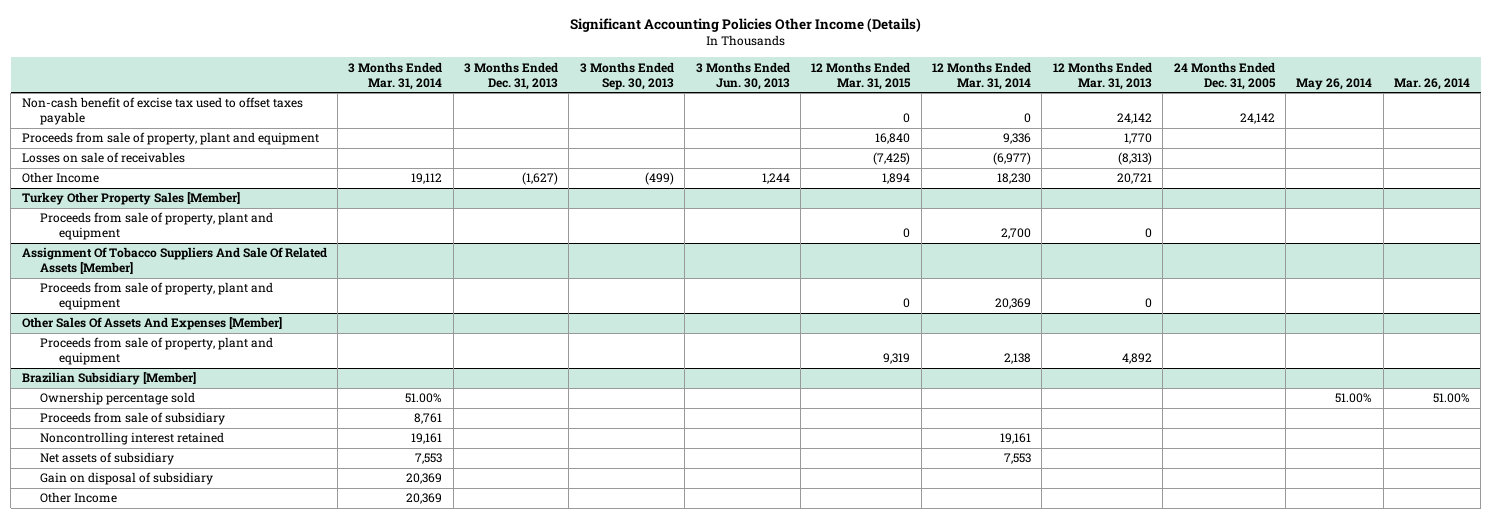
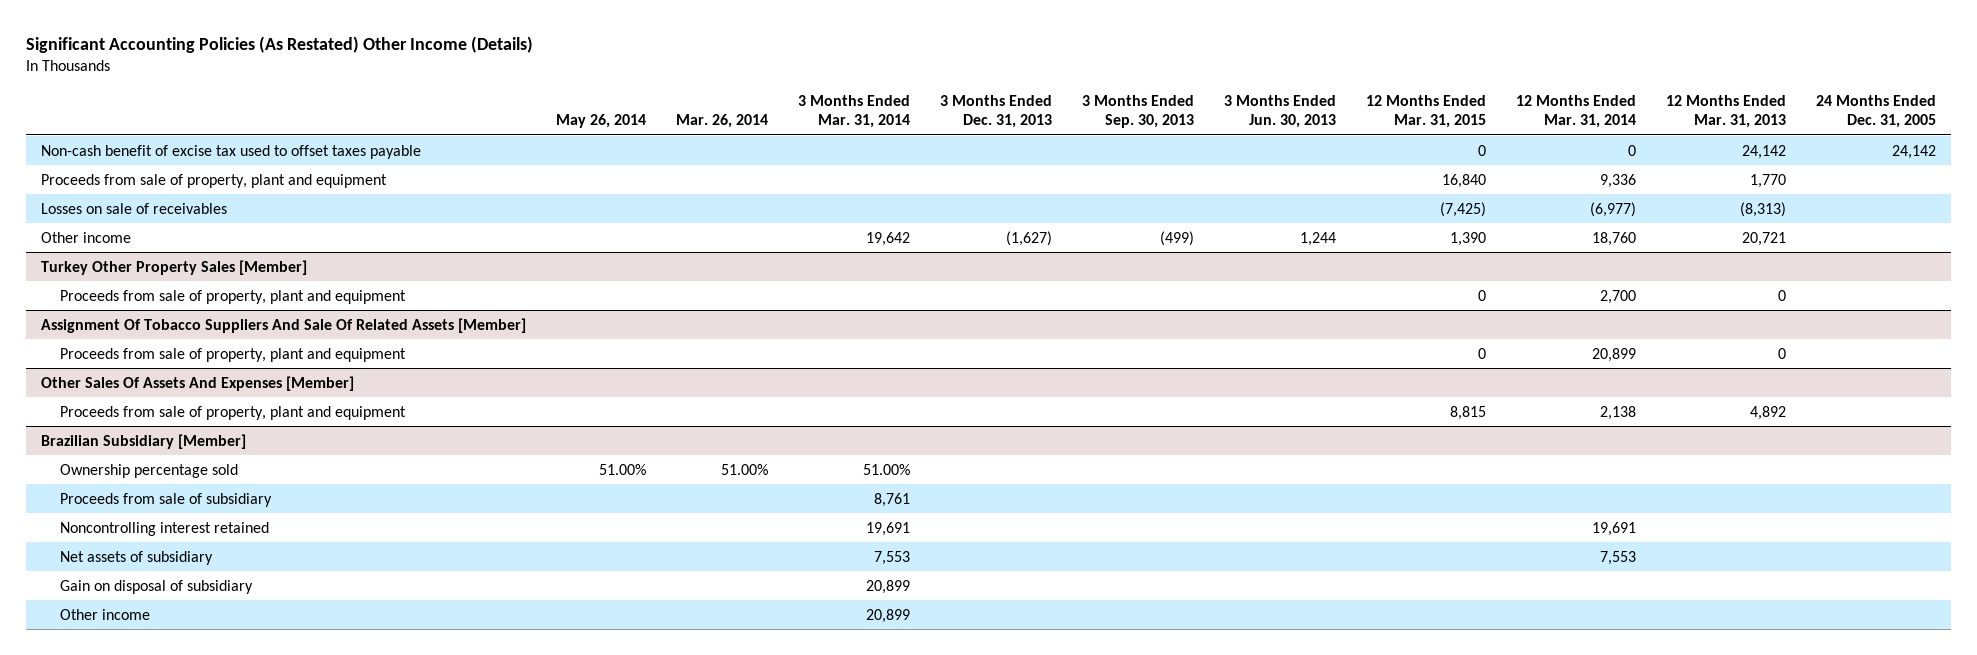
- Significant Accounting Policies Other Income (Details)
+ Significant Accounting Policies (As Restated) Other Income (Details)
- | 3 Months Ended Mar. 31, 2014 | 3 Months Ended Dec. 31, 2013 | 3 Months Ended Sep. 30, 2013 | 3 Months Ended Jun. 30, 2013 | 12 Months Ended Mar. 31, 2015 | 12 Months Ended Mar. 31, 2014 | 12 Months Ended Mar. 31, 2013 | 24 Months Ended Dec. 31, 2005 | May 26, 2014 | Mar. 26, 2014
+ | May 26, 2014 | Mar. 26, 2014 | 3 Months Ended Mar. 31, 2014 | 3 Months Ended Dec. 31, 2013 | 3 Months Ended Sep. 30, 2013 | 3 Months Ended Jun. 30, 2013 | 12 Months Ended Mar. 31, 2015 | 12 Months Ended Mar. 31, 2014 | 12 Months Ended Mar. 31, 2013 | 24 Months Ended Dec. 31, 2005
- Other Income | 19,112 | (1,627) | (499) | 1,244 | 1,894 | 18,230 | 20,721 | | |
+ Other income | | | 19,642 | (1,627) | (499) | 1,244 | 1,390 | 18,760 | 20,721 |
@ Assignment Of Tobacco Suppliers And Sale Of Related Assets [Member]
- Proceeds from sale of property, plant and equipment | | | | | 0 | 20,369 | 0 | | |
+ Proceeds from sale of property, plant and equipment | | | | | | | 0 | 20,899 | 0 |
@ Other Sales Of Assets And Expenses [Member]
- Proceeds from sale of property, plant and equipment | | | | | 9,319 | 2,138 | 4,892 | | |
+ Proceeds from sale of property, plant and equipment | | | | | | | 8,815 | 2,138 | 4,892 |
@ Brazilian Subsidiary [Member]
- Noncontrolling interest retained | 19,161 | | | | | 19,161 | | | |
+ Noncontrolling interest retained | | | 19,691 | | | | | 19,691 | |
- Gain on disposal of subsidiary | 20,369 | | | | | | | | |
- Other Income | 20,369 | | | | | | | | |
+ Gain on disposal of subsidiary | | | 20,899 | | | | | | |
+ Other income | | | 20,899 | | | | | | |

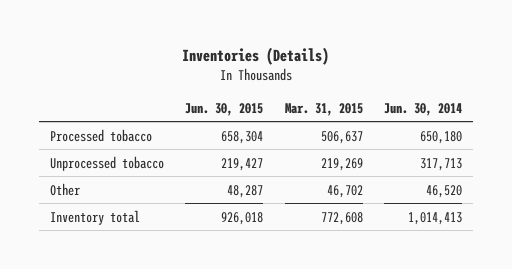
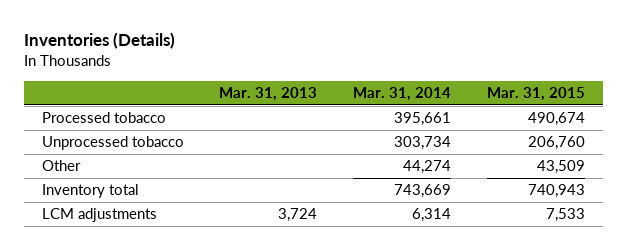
- | Jun. 30, 2015 | Mar. 31, 2015 | Jun. 30, 2014
+ | Mar. 31, 2013 | Mar. 31, 2014 | Mar. 31, 2015
- Processed tobacco | 658,304 | 506,637 | 650,180
- Unprocessed tobacco | 219,427 | 219,269 | 317,713
- Other | 48,287 | 46,702 | 46,520
- Inventory total | 926,018 | 772,608 | 1,014,413
+ Processed tobacco | | 395,661 | 490,674
+ Unprocessed tobacco | | 303,734 | 206,760
+ Other | | 44,274 | 43,509
+ Inventory total | | 743,669 | 740,943
+ LCM adjustments | 3,724 | 6,314 | 7,533

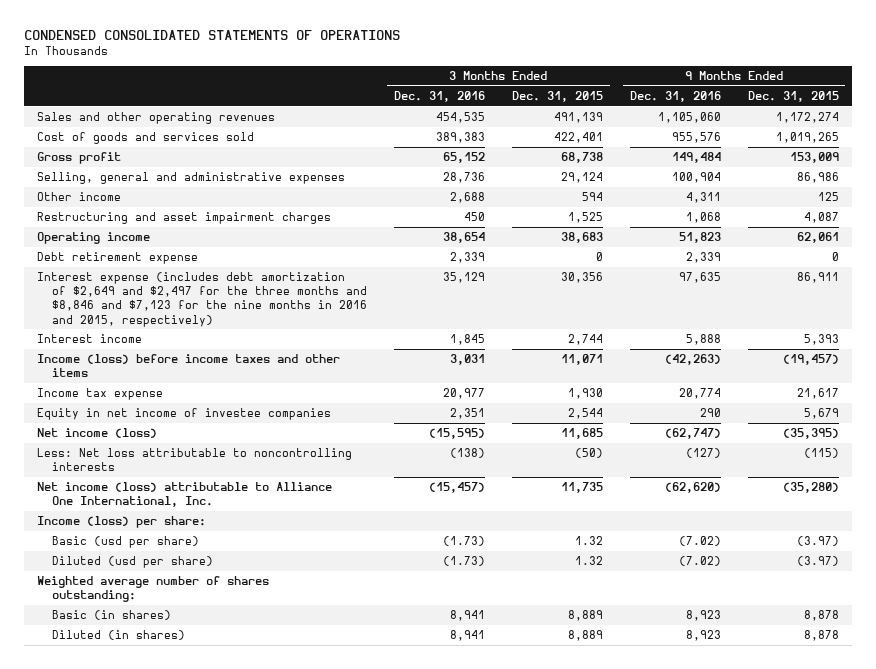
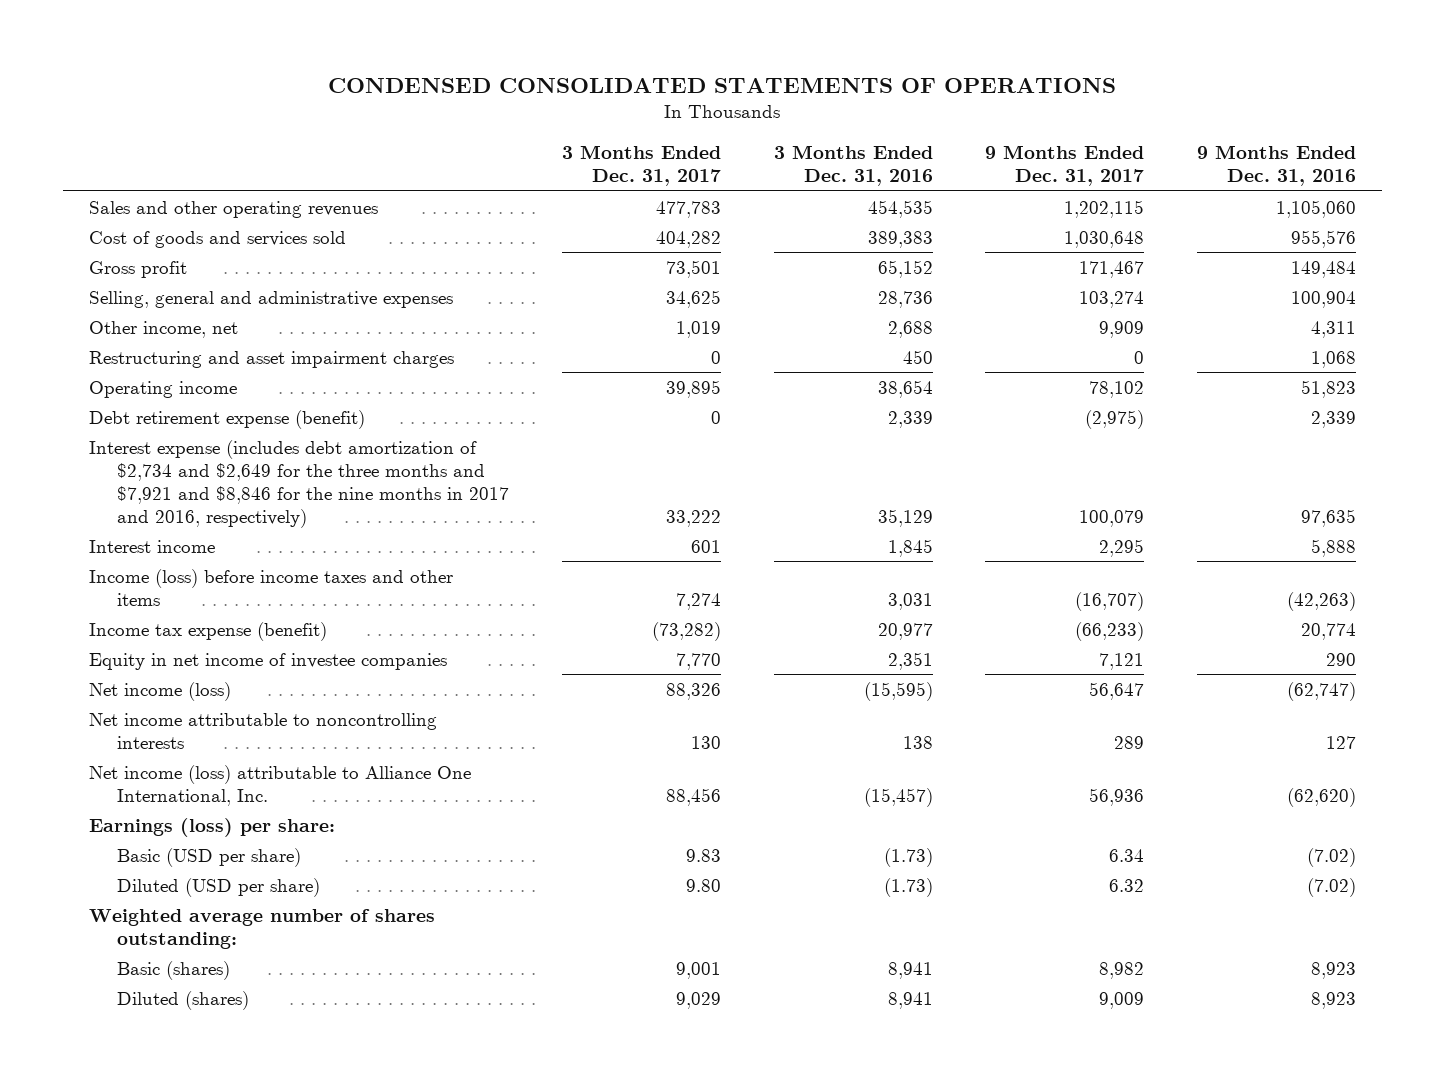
- | 3 Months Ended Dec. 31, 2016 | 3 Months Ended Dec. 31, 2015 | 9 Months Ended Dec. 31, 2016 | 9 Months Ended Dec. 31, 2015
+ | 3 Months Ended Dec. 31, 2017 | 3 Months Ended Dec. 31, 2016 | 9 Months Ended Dec. 31, 2017 | 9 Months Ended Dec. 31, 2016
- Other income | 2,688 | 594 | 4,311 | 125
+ Other income, net | 1,019 | 2,688 | 9,909 | 4,311
- Debt retirement expense | 2,339 | 0 | 2,339 | 0
- Interest expense (includes debt amortization of $2,649 and $2,497 for the three months and $8,846 and $7,123 for the nine months in 2016 and 2015, respectively) | 35,129 | 30,356 | 97,635 | 86,911
+ Debt retirement expense (benefit) | 0 | 2,339 | (2,975) | 2,339
+ Interest expense (includes debt amortization of $2,734 and $2,649 for the three months and $7,921 and $8,846 for the nine months in 2017 and 2016, respectively) | 33,222 | 35,129 | 100,079 | 97,635
- Income tax expense | 20,977 | 1,930 | 20,774 | 21,617
+ Income tax expense (benefit) | (73,282) | 20,977 | (66,233) | 20,774
- Less: Net loss attributable to noncontrolling interests | (138) | (50) | (127) | (115)
+ Net income attributable to noncontrolling interests | 130 | 138 | 289 | 127
- Income (loss) per share:
- Basic (usd per share) | (1.73) | 1.32 | (7.02) | (3.97)
- Diluted (usd per share) | (1.73) | 1.32 | (7.02) | (3.97)
+ Earnings (loss) per share:
+ Basic (USD per share) | 9.83 | (1.73) | 6.34 | (7.02)
+ Diluted (USD per share) | 9.80 | (1.73) | 6.32 | (7.02)
- Basic (in shares) | 8,941 | 8,889 | 8,923 | 8,878
- Diluted (in shares) | 8,941 | 8,889 | 8,923 | 8,878
+ Basic (shares) | 9,001 | 8,941 | 8,982 | 8,923
+ Diluted (shares) | 9,029 | 8,941 | 9,009 | 8,923

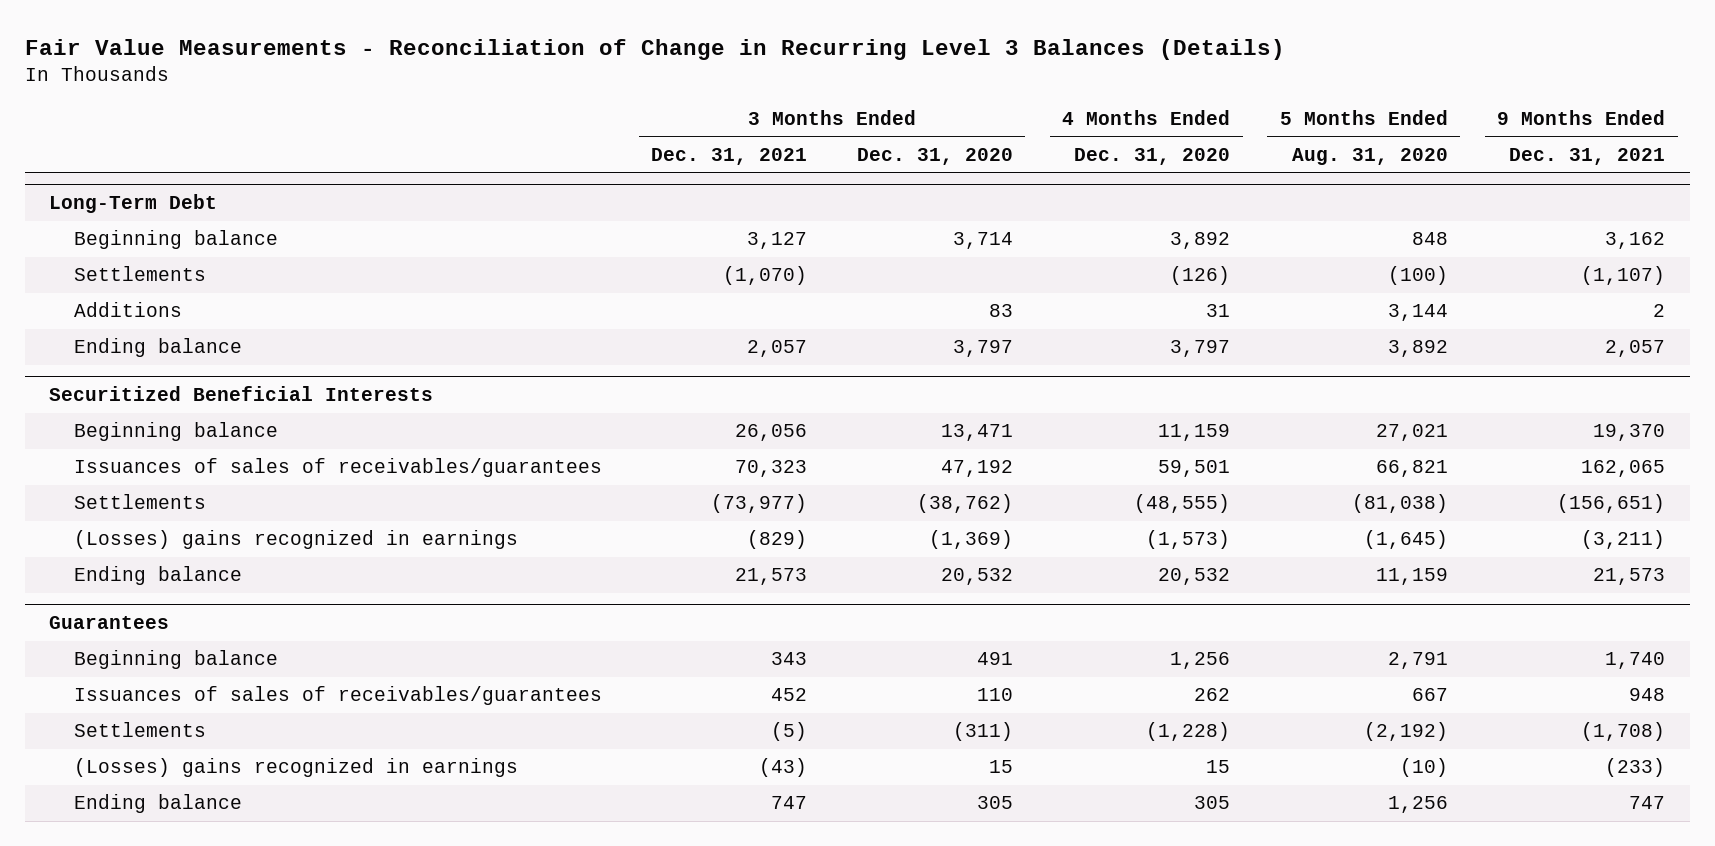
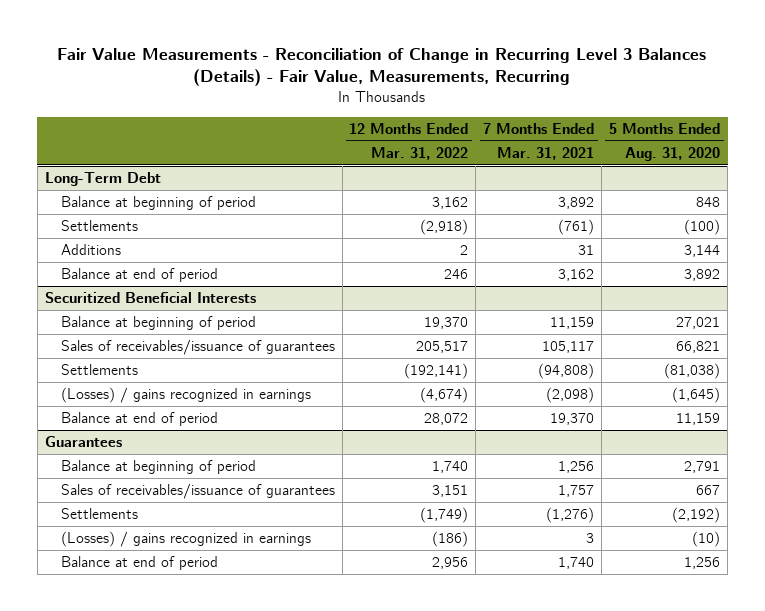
- Fair Value Measurements - Reconciliation of Change in Recurring Level 3 Balances (Details)
+ Fair Value Measurements - Reconciliation of Change in Recurring Level 3 Balances (Details) - Fair Value, Measurements, Recurring
- | 3 Months Ended Dec. 31, 2021 | 3 Months Ended Dec. 31, 2020 | 4 Months Ended Dec. 31, 2020 | 5 Months Ended Aug. 31, 2020 | 9 Months Ended Dec. 31, 2021
+ | 12 Months Ended Mar. 31, 2022 | 7 Months Ended Mar. 31, 2021 | 5 Months Ended Aug. 31, 2020
@ Long-Term Debt
- Beginning balance | 3,127 | 3,714 | 3,892 | 848 | 3,162
+ Balance at beginning of period | 3,162 | 3,892 | 848
- Ending balance | 2,057 | 3,797 | 3,797 | 3,892 | 2,057
+ Balance at end of period | 246 | 3,162 | 3,892
@ Securitized Beneficial Interests
- Beginning balance | 26,056 | 13,471 | 11,159 | 27,021 | 19,370
- Issuances of sales of receivables/guarantees | 70,323 | 47,192 | 59,501 | 66,821 | 162,065
+ Balance at beginning of period | 19,370 | 11,159 | 27,021
+ Sales of receivables/issuance of guarantees | 205,517 | 105,117 | 66,821
- (Losses) gains recognized in earnings | (829) | (1,369) | (1,573) | (1,645) | (3,211)
- Ending balance | 21,573 | 20,532 | 20,532 | 11,159 | 21,573
+ (Losses) / gains recognized in earnings | (4,674) | (2,098) | (1,645)
+ Balance at end of period | 28,072 | 19,370 | 11,159
@ Guarantees
- Beginning balance | 343 | 491 | 1,256 | 2,791 | 1,740
- Issuances of sales of receivables/guarantees | 452 | 110 | 262 | 667 | 948
+ Balance at beginning of period | 1,740 | 1,256 | 2,791
+ Sales of receivables/issuance of guarantees | 3,151 | 1,757 | 667
- (Losses) gains recognized in earnings | (43) | 15 | 15 | (10) | (233)
- Ending balance | 747 | 305 | 305 | 1,256 | 747
+ (Losses) / gains recognized in earnings | (186) | 3 | (10)
+ Balance at end of period | 2,956 | 1,740 | 1,256

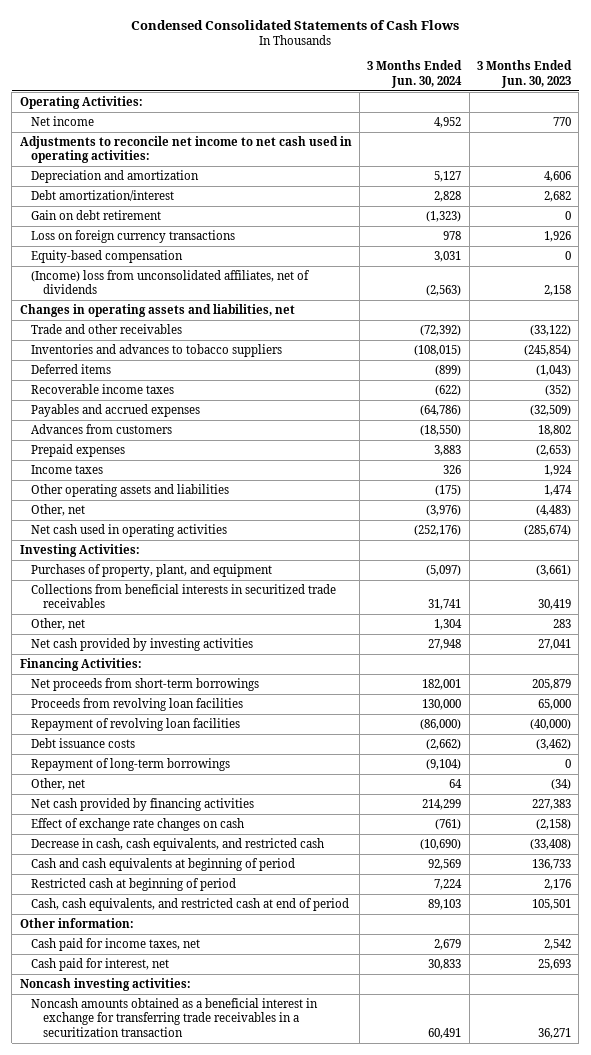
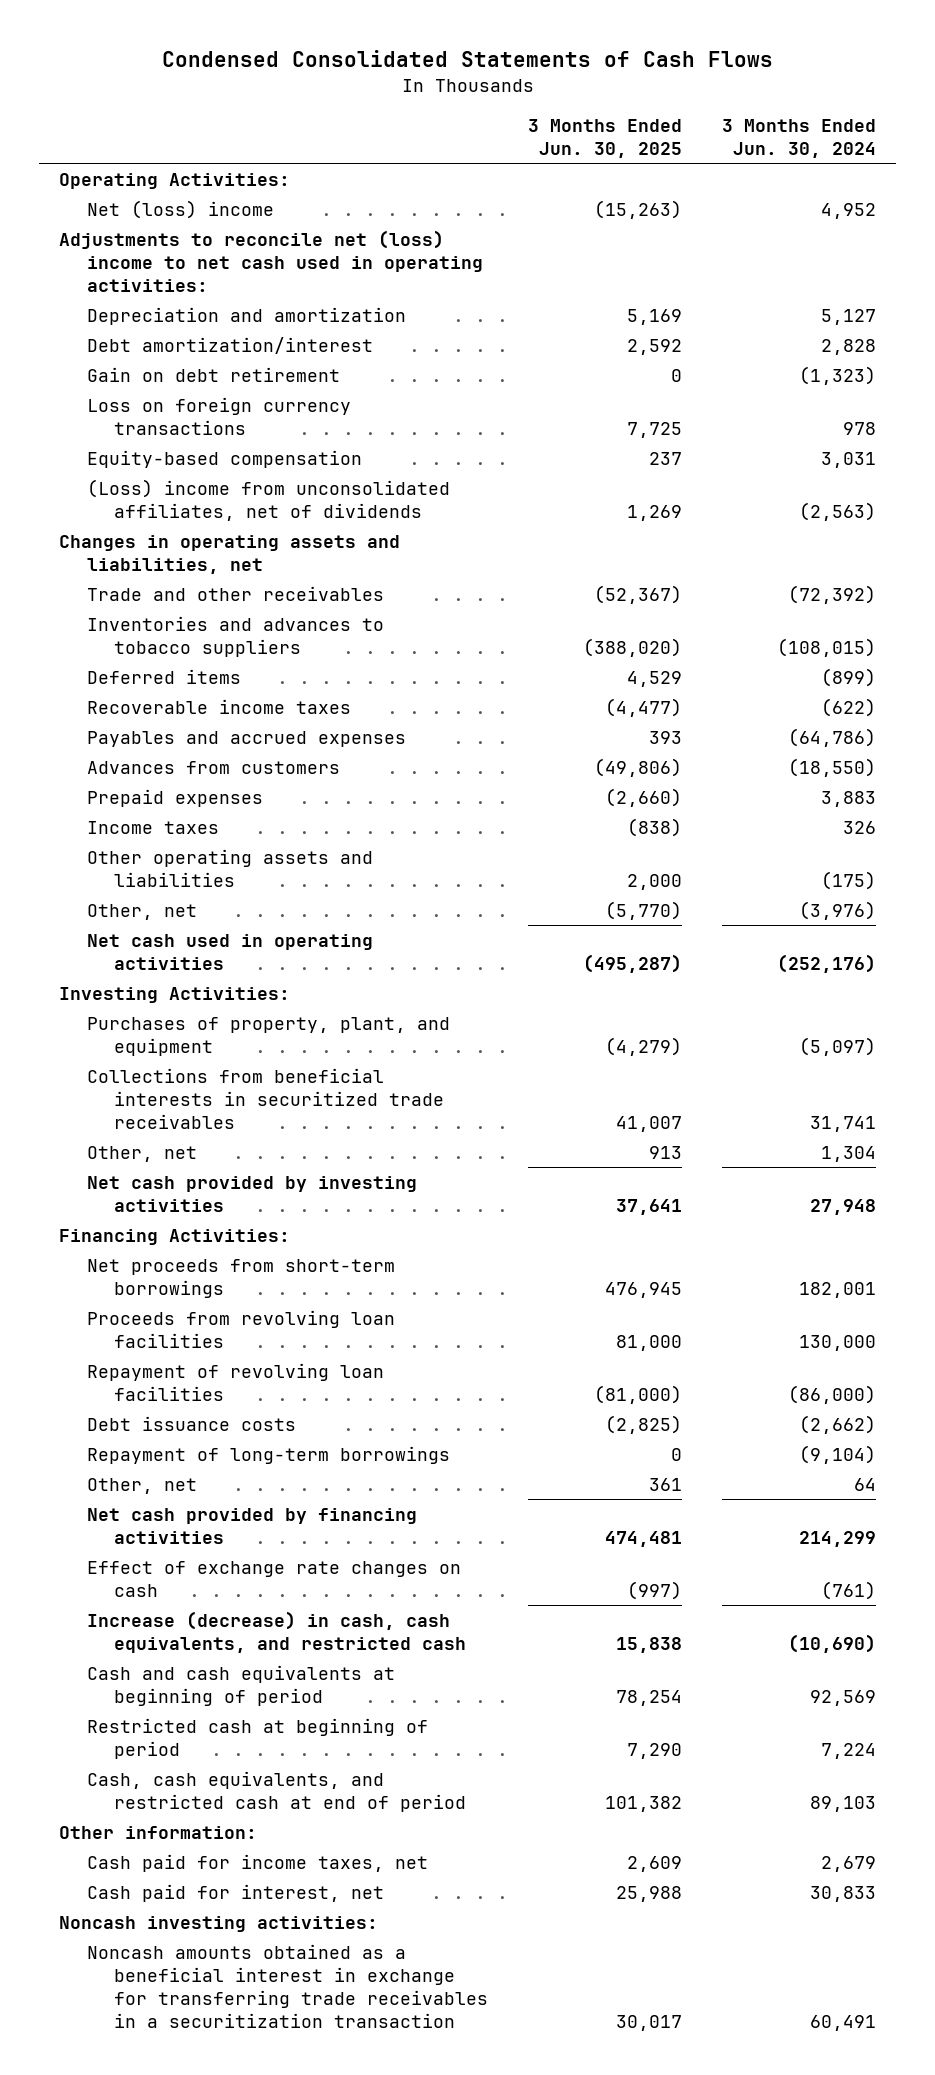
- | 3 Months Ended Jun. 30, 2024 | 3 Months Ended Jun. 30, 2023
+ | 3 Months Ended Jun. 30, 2025 | 3 Months Ended Jun. 30, 2024
- Net income | 4,952 | 770
- Adjustments to reconcile net income to net cash used in operating activities:
+ Net (loss) income | (15,263) | 4,952
+ Adjustments to reconcile net (loss) income to net cash used in operating activities:
- (Income) loss from unconsolidated affiliates, net of dividends | (2,563) | 2,158
+ (Loss) income from unconsolidated affiliates, net of dividends | 1,269 | (2,563)
- Decrease in cash, cash equivalents, and restricted cash | (10,690) | (33,408)
+ Increase (decrease) in cash, cash equivalents, and restricted cash | 15,838 | (10,690)

